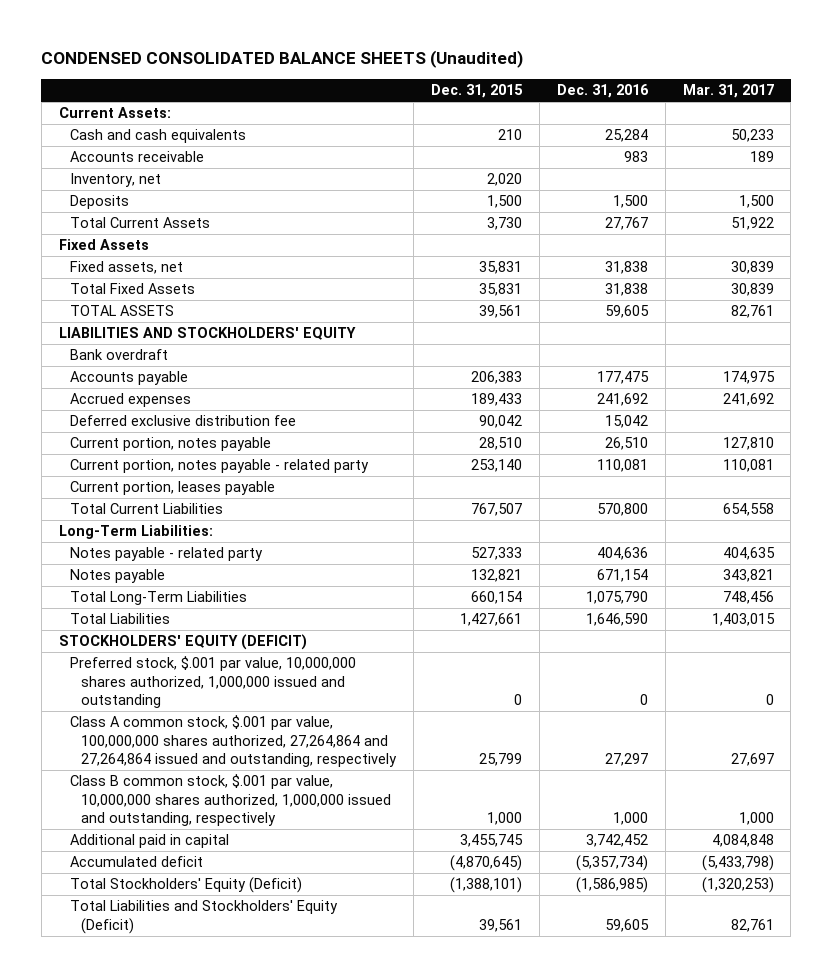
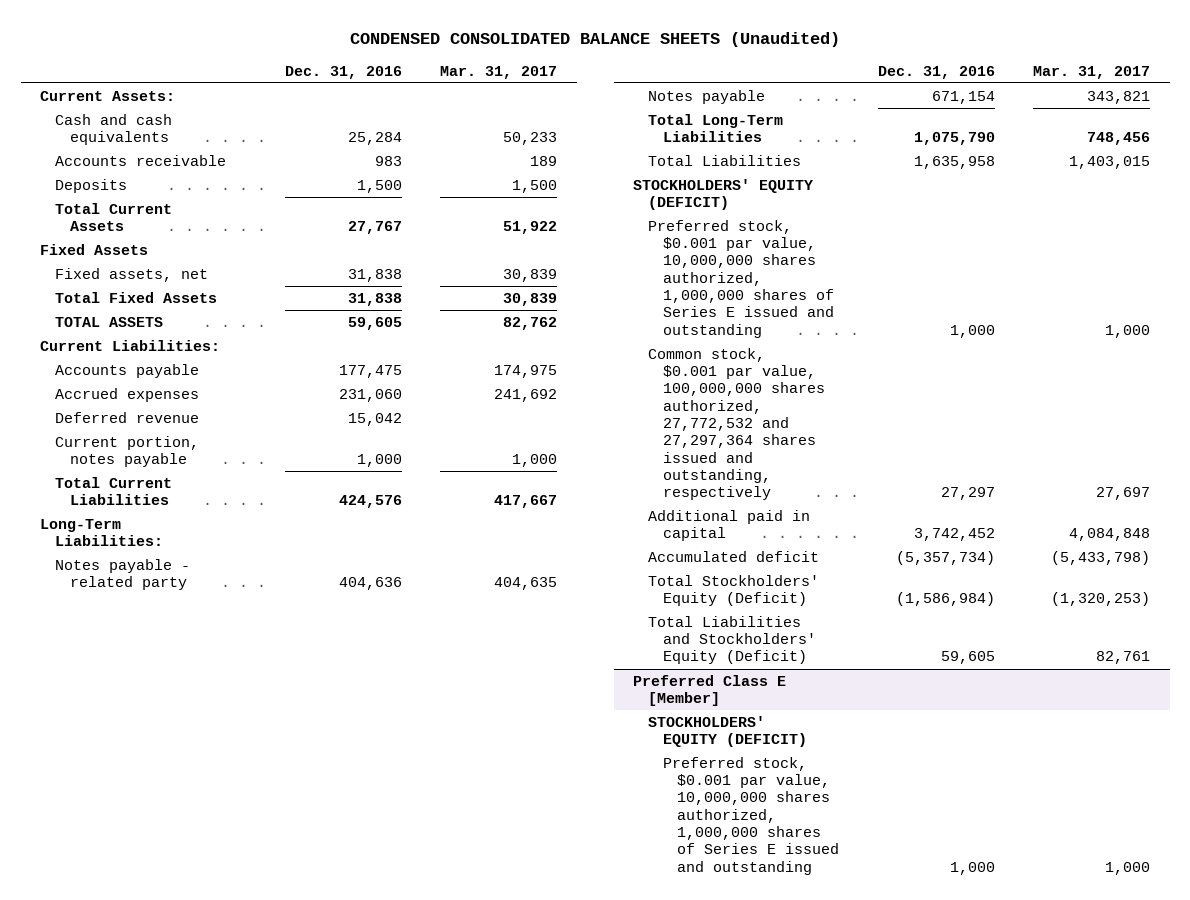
- | Dec. 31, 2015 | Dec. 31, 2016 | Mar. 31, 2017
+ | Dec. 31, 2016 | Mar. 31, 2017
- Inventory, net | 2,020 | |
- TOTAL ASSETS | 39,561 | 59,605 | 82,761
- LIABILITIES AND STOCKHOLDERS' EQUITY
- Bank overdraft
+ TOTAL ASSETS | 59,605 | 82,762
+ Current Liabilities:
- Accrued expenses | 189,433 | 241,692 | 241,692
- Deferred exclusive distribution fee | 90,042 | 15,042 |
- Current portion, notes payable | 28,510 | 26,510 | 127,810
- Current portion, notes payable - related party | 253,140 | 110,081 | 110,081
- Current portion, leases payable
- Total Current Liabilities | 767,507 | 570,800 | 654,558
+ Accrued expenses | 231,060 | 241,692
+ Deferred revenue | 15,042 |
+ Current portion, notes payable | 1,000 | 1,000
+ Total Current Liabilities | 424,576 | 417,667
- Total Liabilities | 1,427,661 | 1,646,590 | 1,403,015
+ Total Liabilities | 1,635,958 | 1,403,015
- Preferred stock, $.001 par value, 10,000,000 shares authorized, 1,000,000 issued and outstanding | 0 | 0 | 0
- Class A common stock, $.001 par value, 100,000,000 shares authorized, 27,264,864 and 27,264,864 issued and outstanding, respectively | 25,799 | 27,297 | 27,697
- Class B common stock, $.001 par value, 10,000,000 shares authorized, 1,000,000 issued and outstanding, respectively | 1,000 | 1,000 | 1,000
+ Preferred stock, $0.001 par value, 10,000,000 shares authorized, 1,000,000 shares of Series E issued and outstanding | 1,000 | 1,000
+ Common stock, $0.001 par value, 100,000,000 shares authorized, 27,772,532 and 27,297,364 shares issued and outstanding, respectively | 27,297 | 27,697
- Total Stockholders' Equity (Deficit) | (1,388,101) | (1,586,985) | (1,320,253)
+ Total Stockholders' Equity (Deficit) | (1,586,984) | (1,320,253)
+ Preferred Class E [Member]
+ STOCKHOLDERS' EQUITY (DEFICIT)
+ Preferred stock, $0.001 par value, 10,000,000 shares authorized, 1,000,000 shares of Series E issued and outstanding | 1,000 | 1,000

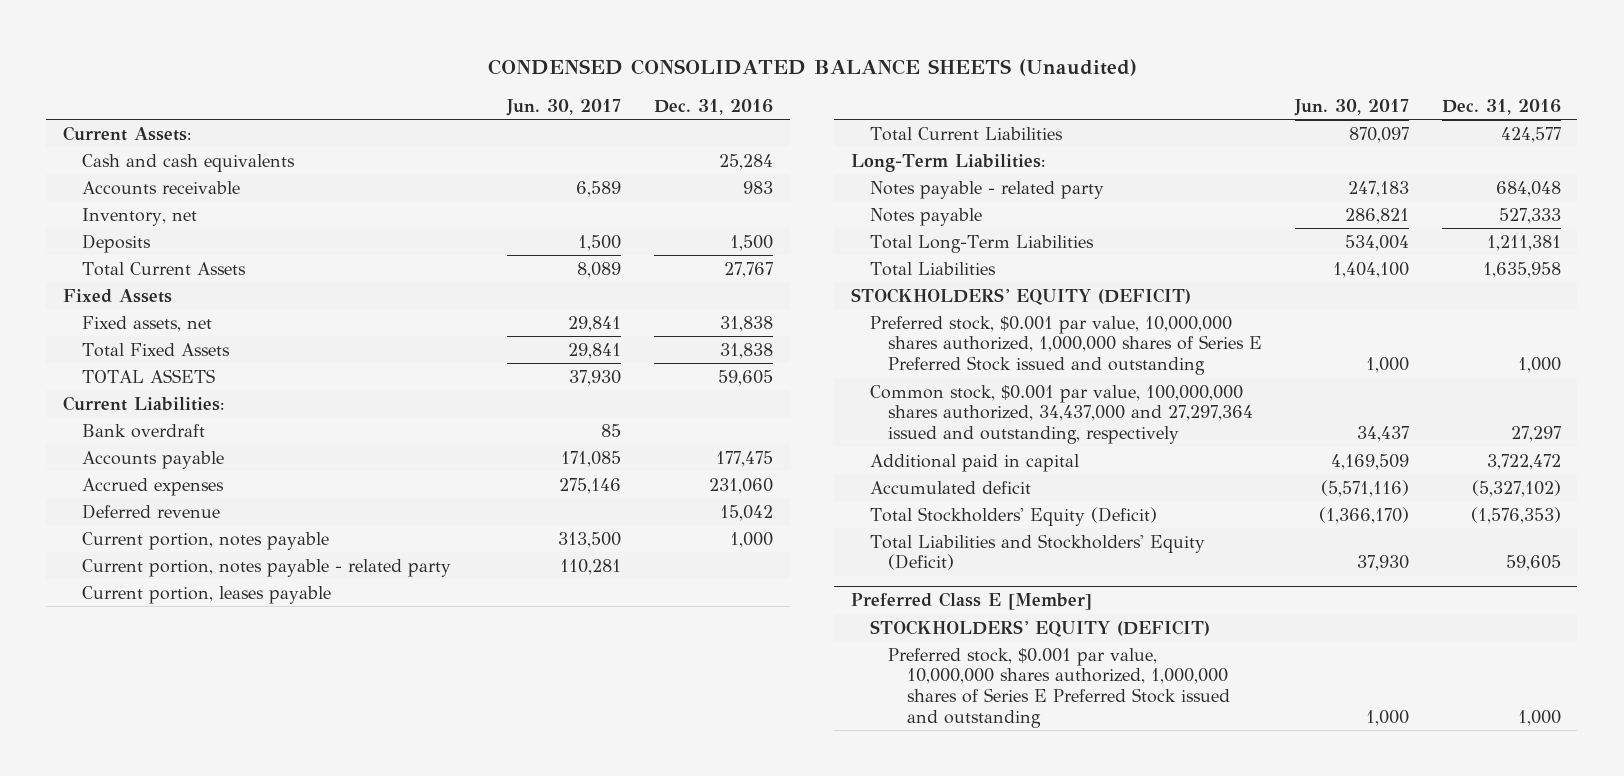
- | Dec. 31, 2016 | Mar. 31, 2017
+ | Jun. 30, 2017 | Dec. 31, 2016
+ Inventory, net
+ Bank overdraft | 85 |
- Total Current Liabilities | 424,576 | 417,667
+ Current portion, notes payable - related party | 110,281 |
+ Current portion, leases payable
+ Total Current Liabilities | 870,097 | 424,577
- Notes payable - related party | 404,636 | 404,635
- Notes payable | 671,154 | 343,821
- Total Long-Term Liabilities | 1,075,790 | 748,456
+ Notes payable - related party | 247,183 | 684,048
+ Notes payable | 286,821 | 527,333
+ Total Long-Term Liabilities | 534,004 | 1,211,381
- Preferred stock, $0.001 par value, 10,000,000 shares authorized, 1,000,000 shares of Series E issued and outstanding | 1,000 | 1,000
- Common stock, $0.001 par value, 100,000,000 shares authorized, 27,772,532 and 27,297,364 shares issued and outstanding, respectively | 27,297 | 27,697
- Additional paid in capital | 3,742,452 | 4,084,848
- Accumulated deficit | (5,357,734) | (5,433,798)
- Total Stockholders' Equity (Deficit) | (1,586,984) | (1,320,253)
+ Preferred stock, $0.001 par value, 10,000,000 shares authorized, 1,000,000 shares of Series E Preferred Stock issued and outstanding | 1,000 | 1,000
+ Common stock, $0.001 par value, 100,000,000 shares authorized, 34,437,000 and 27,297,364 issued and outstanding, respectively | 34,437 | 27,297
+ Additional paid in capital | 4,169,509 | 3,722,472
+ Accumulated deficit | (5,571,116) | (5,327,102)
+ Total Stockholders' Equity (Deficit) | (1,366,170) | (1,576,353)
@ Preferred Class E [Member]
- Preferred stock, $0.001 par value, 10,000,000 shares authorized, 1,000,000 shares of Series E issued and outstanding | 1,000 | 1,000
+ Preferred stock, $0.001 par value, 10,000,000 shares authorized, 1,000,000 shares of Series E Preferred Stock issued and outstanding | 1,000 | 1,000

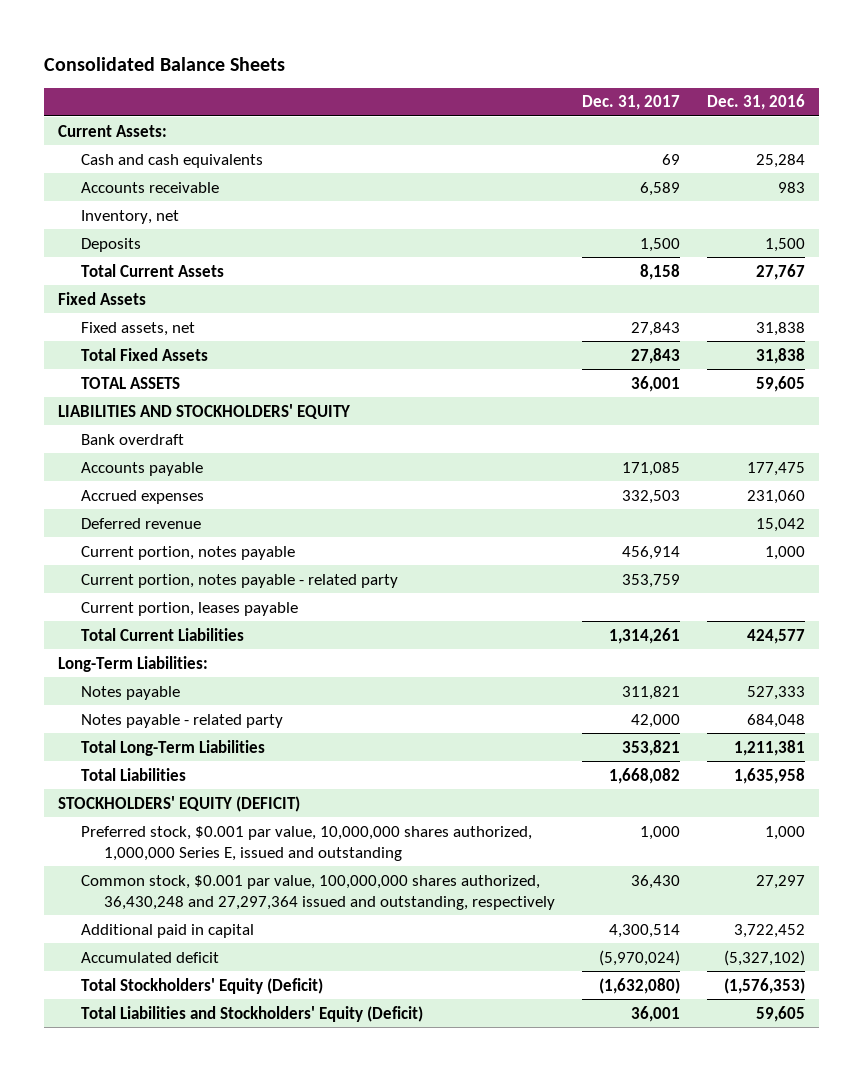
- CONDENSED CONSOLIDATED BALANCE SHEETS (Unaudited)
+ Consolidated Balance Sheets
- | Jun. 30, 2017 | Dec. 31, 2016
+ | Dec. 31, 2017 | Dec. 31, 2016
- Current Liabilities:
+ LIABILITIES AND STOCKHOLDERS' EQUITY
moved down: Notes payable - related party | 42,000 | 684,048
- Preferred stock, $0.001 par value, 10,000,000 shares authorized, 1,000,000 shares of Series E Preferred Stock issued and outstanding | 1,000 | 1,000
- Common stock, $0.001 par value, 100,000,000 shares authorized, 34,437,000 and 27,297,364 issued and outstanding, respectively | 34,437 | 27,297
- Additional paid in capital | 4,169,509 | 3,722,472
+ Preferred stock, $0.001 par value, 10,000,000 shares authorized, 1,000,000 Series E, issued and outstanding | 1,000 | 1,000
+ Common stock, $0.001 par value, 100,000,000 shares authorized, 36,430,248 and 27,297,364 issued and outstanding, respectively | 36,430 | 27,297
+ Additional paid in capital | 4,300,514 | 3,722,452
- Preferred Class E [Member]
- STOCKHOLDERS' EQUITY (DEFICIT)
- Preferred stock, $0.001 par value, 10,000,000 shares authorized, 1,000,000 shares of Series E Preferred Stock issued and outstanding | 1,000 | 1,000

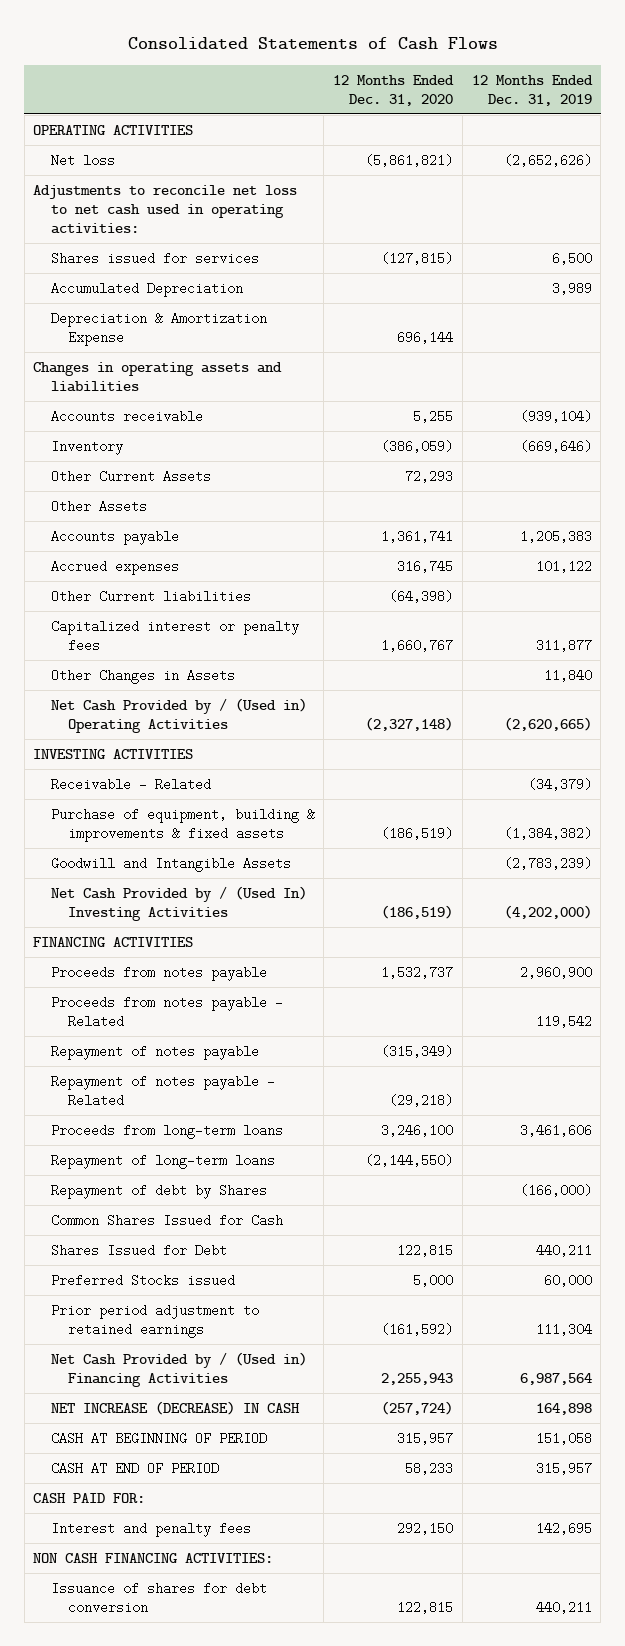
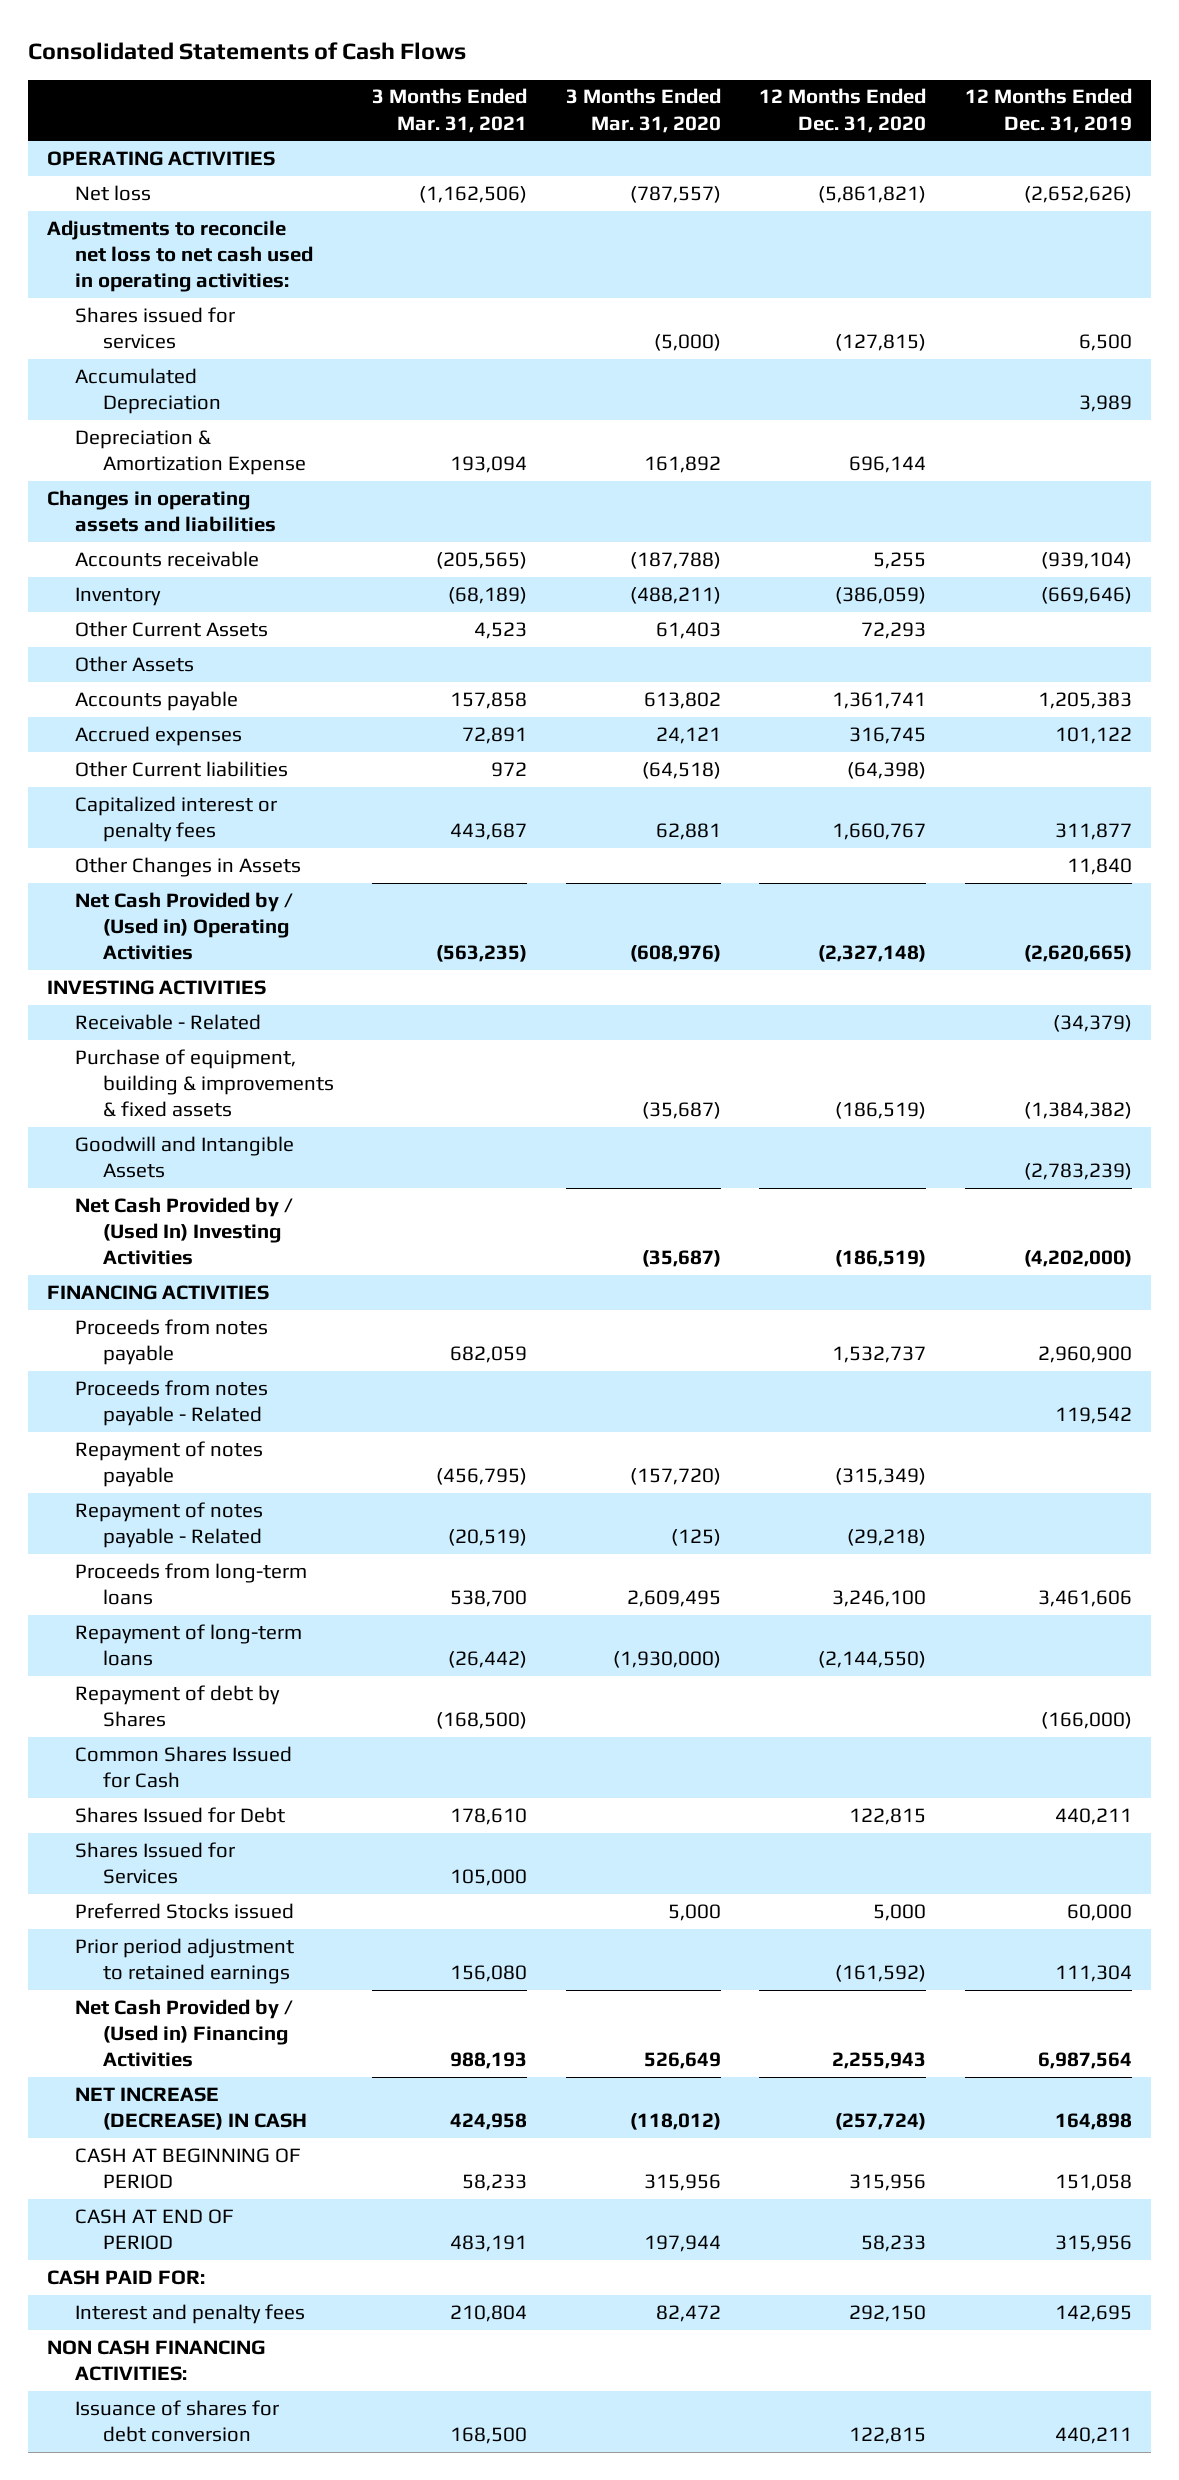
- | 12 Months Ended Dec. 31, 2020 | 12 Months Ended Dec. 31, 2019
+ | 3 Months Ended Mar. 31, 2021 | 3 Months Ended Mar. 31, 2020 | 12 Months Ended Dec. 31, 2020 | 12 Months Ended Dec. 31, 2019
+ Shares Issued for Services | 105,000 | | |
- CASH AT BEGINNING OF PERIOD | 315,957 | 151,058
- CASH AT END OF PERIOD | 58,233 | 315,957
+ CASH AT BEGINNING OF PERIOD | 58,233 | 315,956 | 315,956 | 151,058
+ CASH AT END OF PERIOD | 483,191 | 197,944 | 58,233 | 315,956

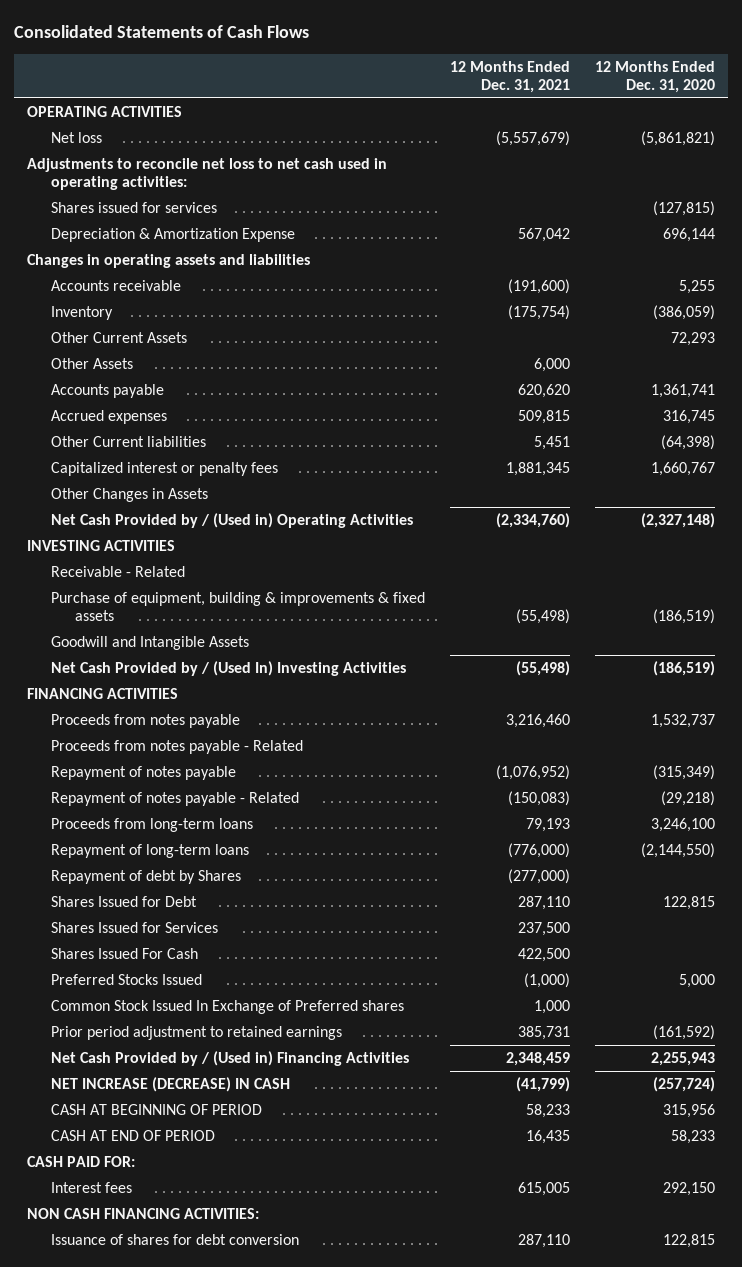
- | 3 Months Ended Mar. 31, 2021 | 3 Months Ended Mar. 31, 2020 | 12 Months Ended Dec. 31, 2020 | 12 Months Ended Dec. 31, 2019
+ | 12 Months Ended Dec. 31, 2021 | 12 Months Ended Dec. 31, 2020
- Accumulated Depreciation | | | | 3,989
- Common Shares Issued for Cash
- Preferred Stocks issued | | 5,000 | 5,000 | 60,000
+ Shares Issued For Cash | 422,500 |
+ Preferred Stocks Issued | (1,000) | 5,000
+ Common Stock Issued In Exchange of Preferred shares | 1,000 |
- Interest and penalty fees | 210,804 | 82,472 | 292,150 | 142,695
+ Interest fees | 615,005 | 292,150

